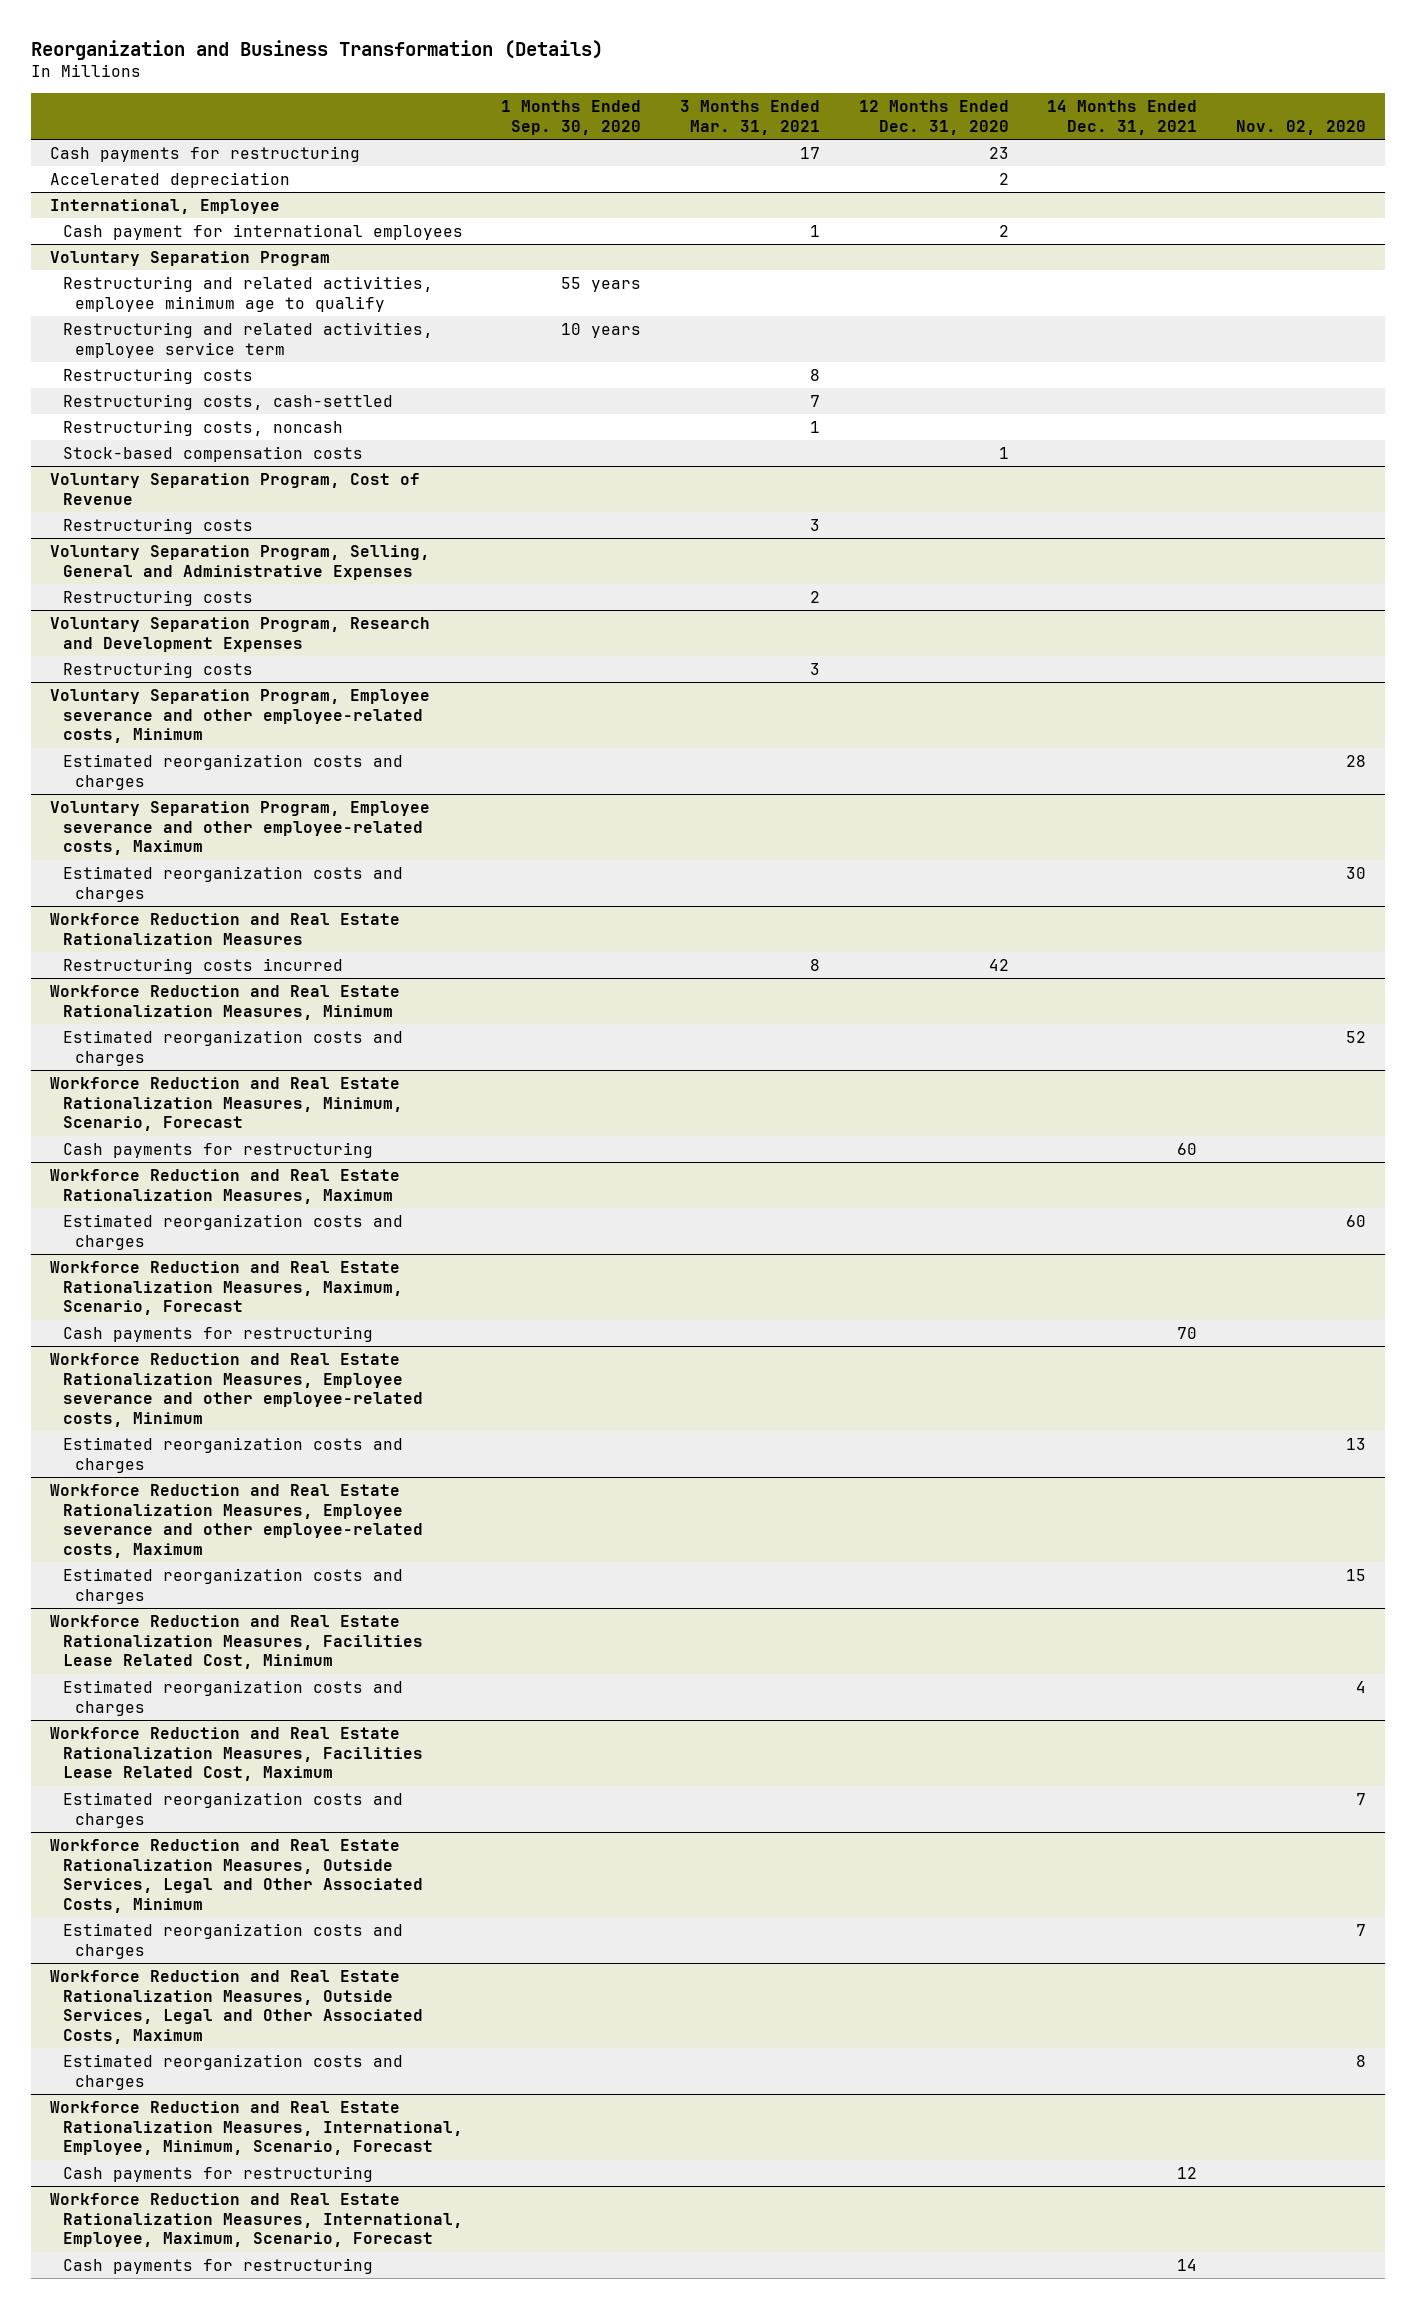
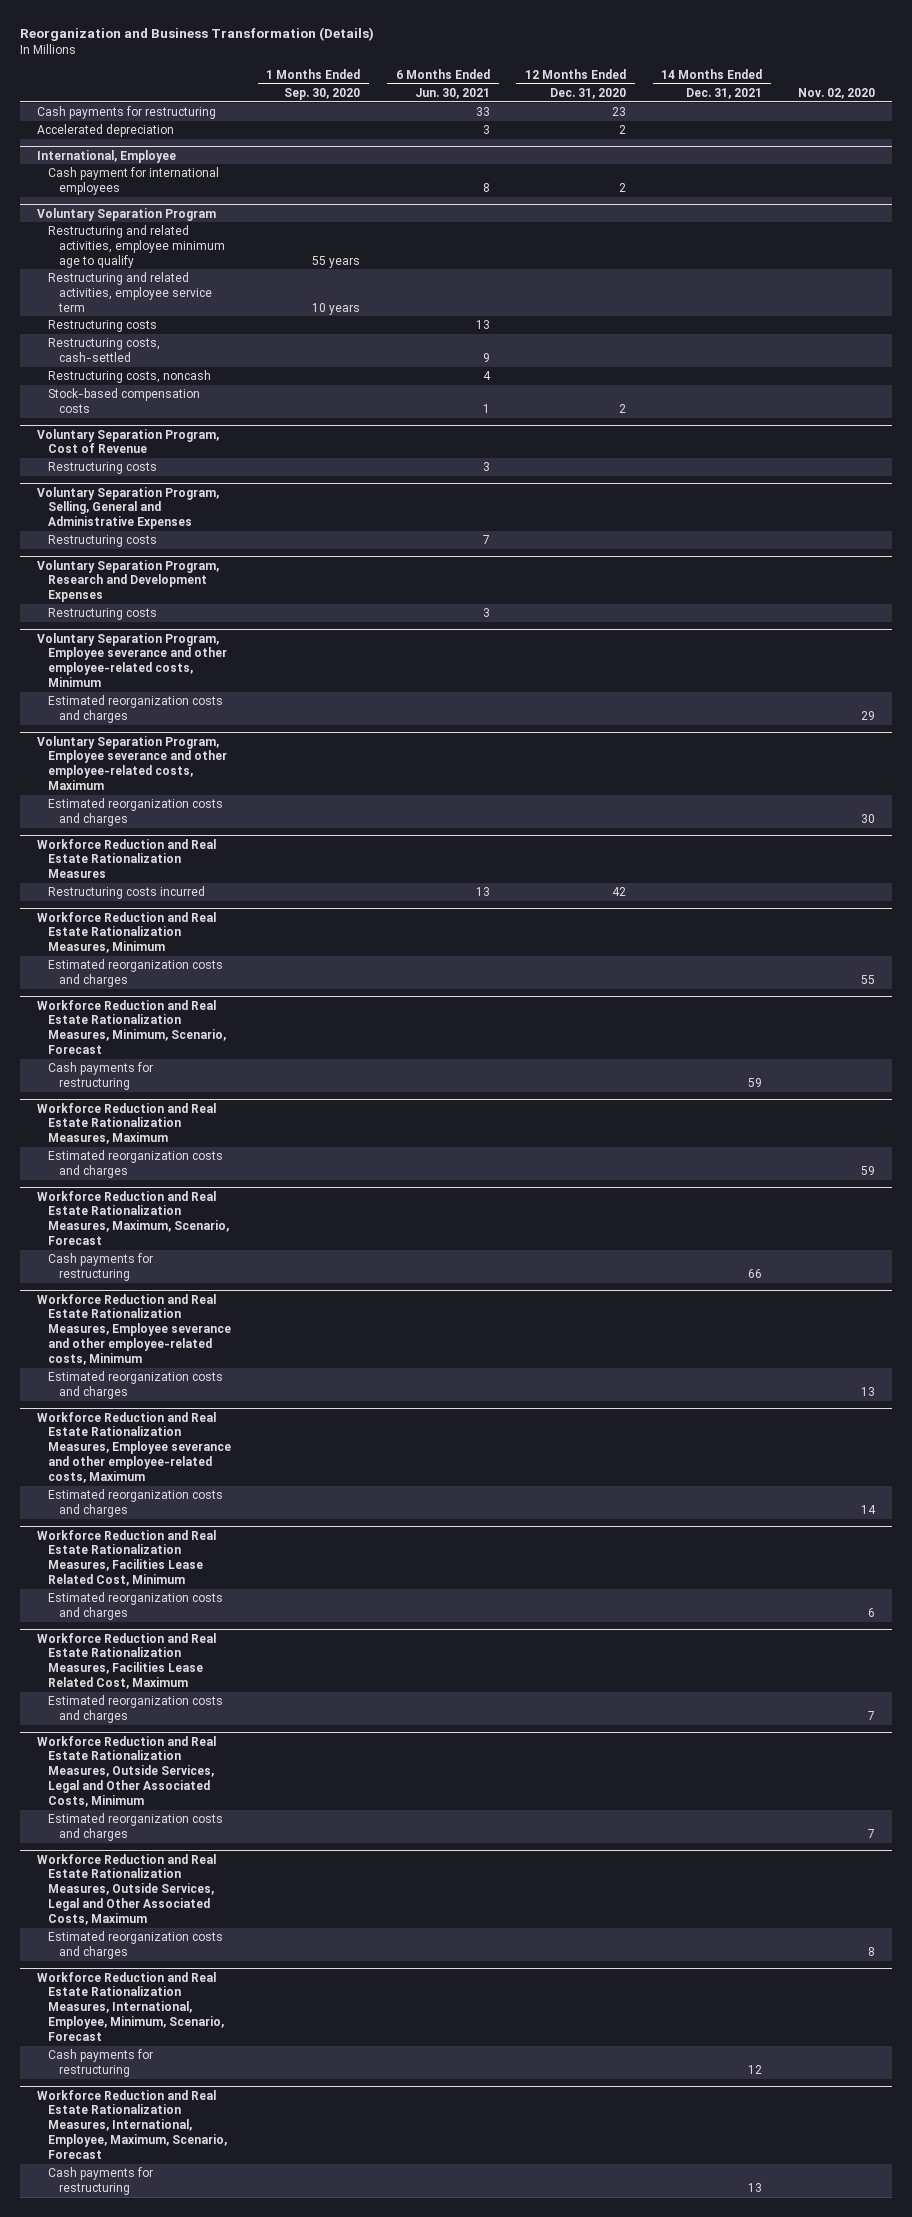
- | 1 Months Ended Sep. 30, 2020 | 3 Months Ended Mar. 31, 2021 | 12 Months Ended Dec. 31, 2020 | 14 Months Ended Dec. 31, 2021 | Nov. 02, 2020
+ | 1 Months Ended Sep. 30, 2020 | 6 Months Ended Jun. 30, 2021 | 12 Months Ended Dec. 31, 2020 | 14 Months Ended Dec. 31, 2021 | Nov. 02, 2020
@ Voluntary Separation Program
- Stock-based compensation costs | | | 1 | |
+ Stock-based compensation costs | | 1 | 2 | |
@ Voluntary Separation Program, Employee severance and other employee-related costs, Minimum
- Estimated reorganization costs and charges | | | | | 28
+ Estimated reorganization costs and charges | | | | | 29
@ Workforce Reduction and Real Estate Rationalization Measures, Minimum
- Estimated reorganization costs and charges | | | | | 52
+ Estimated reorganization costs and charges | | | | | 55
@ Workforce Reduction and Real Estate Rationalization Measures, Minimum, Scenario, Forecast
- Cash payments for restructuring | | | | 60 |
+ Cash payments for restructuring | | | | 59 |
@ Workforce Reduction and Real Estate Rationalization Measures, Maximum
- Estimated reorganization costs and charges | | | | | 60
+ Estimated reorganization costs and charges | | | | | 59
@ Workforce Reduction and Real Estate Rationalization Measures, Maximum, Scenario, Forecast
- Cash payments for restructuring | | | | 70 |
+ Cash payments for restructuring | | | | 66 |
@ Workforce Reduction and Real Estate Rationalization Measures, Employee severance and other employee-related costs, Maximum
- Estimated reorganization costs and charges | | | | | 15
+ Estimated reorganization costs and charges | | | | | 14
@ Workforce Reduction and Real Estate Rationalization Measures, Facilities Lease Related Cost, Minimum
- Estimated reorganization costs and charges | | | | | 4
+ Estimated reorganization costs and charges | | | | | 6
@ Workforce Reduction and Real Estate Rationalization Measures, International, Employee, Maximum, Scenario, Forecast
- Cash payments for restructuring | | | | 14 |
+ Cash payments for restructuring | | | | 13 |

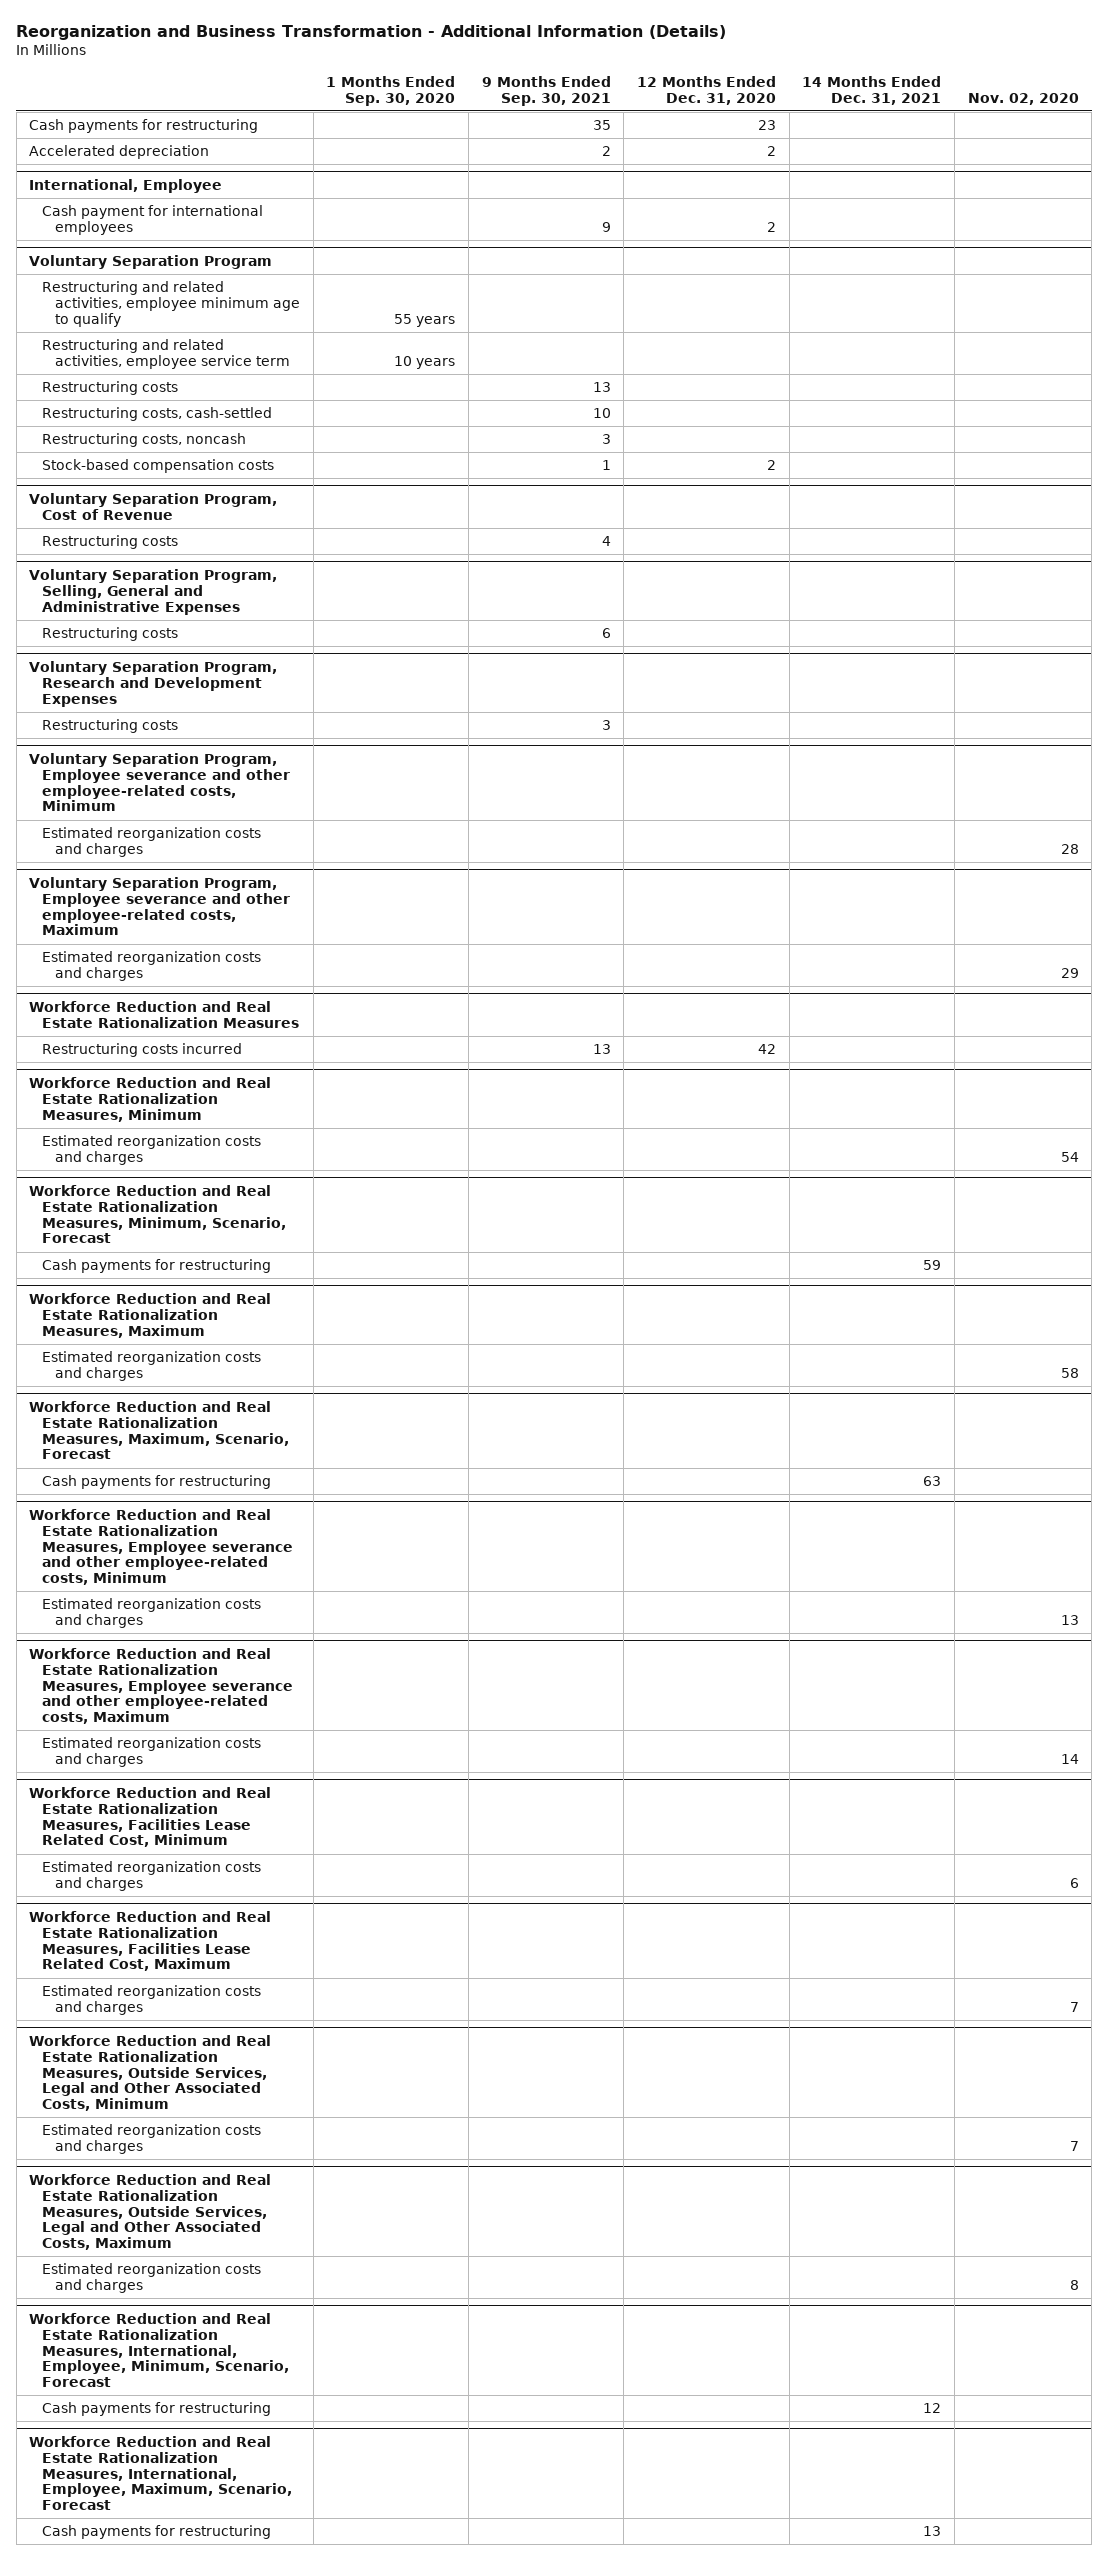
- Reorganization and Business Transformation (Details)
+ Reorganization and Business Transformation - Additional Information (Details)
- | 1 Months Ended Sep. 30, 2020 | 6 Months Ended Jun. 30, 2021 | 12 Months Ended Dec. 31, 2020 | 14 Months Ended Dec. 31, 2021 | Nov. 02, 2020
+ | 1 Months Ended Sep. 30, 2020 | 9 Months Ended Sep. 30, 2021 | 12 Months Ended Dec. 31, 2020 | 14 Months Ended Dec. 31, 2021 | Nov. 02, 2020
@ Voluntary Separation Program, Employee severance and other employee-related costs, Minimum
- Estimated reorganization costs and charges | | | | | 29
+ Estimated reorganization costs and charges | | | | | 28
@ Voluntary Separation Program, Employee severance and other employee-related costs, Maximum
- Estimated reorganization costs and charges | | | | | 30
+ Estimated reorganization costs and charges | | | | | 29
@ Workforce Reduction and Real Estate Rationalization Measures, Minimum
- Estimated reorganization costs and charges | | | | | 55
+ Estimated reorganization costs and charges | | | | | 54
@ Workforce Reduction and Real Estate Rationalization Measures, Maximum
- Estimated reorganization costs and charges | | | | | 59
+ Estimated reorganization costs and charges | | | | | 58
@ Workforce Reduction and Real Estate Rationalization Measures, Maximum, Scenario, Forecast
- Cash payments for restructuring | | | | 66 |
+ Cash payments for restructuring | | | | 63 |

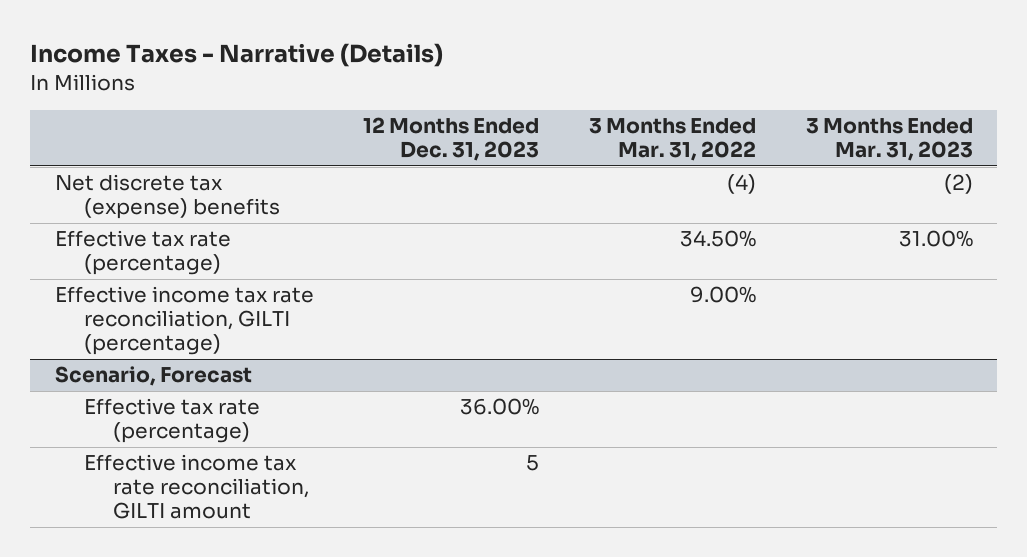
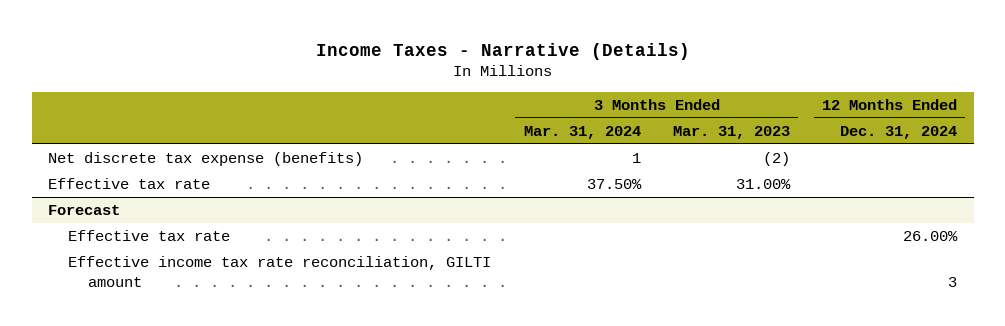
- | 12 Months Ended Dec. 31, 2023 | 3 Months Ended Mar. 31, 2022 | 3 Months Ended Mar. 31, 2023
+ | 3 Months Ended Mar. 31, 2024 | 3 Months Ended Mar. 31, 2023 | 12 Months Ended Dec. 31, 2024
- Net discrete tax (expense) benefits | | (4) | (2)
- Effective tax rate (percentage) | | 34.50% | 31.00%
- Effective income tax rate reconciliation, GILTI (percentage) | | 9.00% |
- Scenario, Forecast
- Effective tax rate (percentage) | 36.00% | |
+ Net discrete tax expense (benefits) | 1 | (2) |
+ Effective tax rate | 37.50% | 31.00% |
+ Forecast
+ Effective tax rate | | | 26.00%

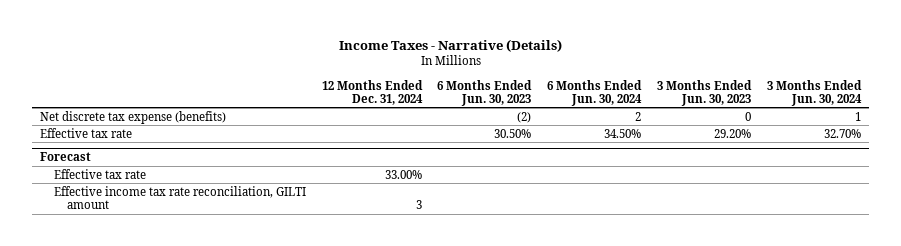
- | 3 Months Ended Mar. 31, 2024 | 3 Months Ended Mar. 31, 2023 | 12 Months Ended Dec. 31, 2024
+ | 12 Months Ended Dec. 31, 2024 | 6 Months Ended Jun. 30, 2023 | 6 Months Ended Jun. 30, 2024 | 3 Months Ended Jun. 30, 2023 | 3 Months Ended Jun. 30, 2024
@ Forecast
- Effective tax rate | | | 26.00%
+ Effective tax rate | 33.00% | | | |

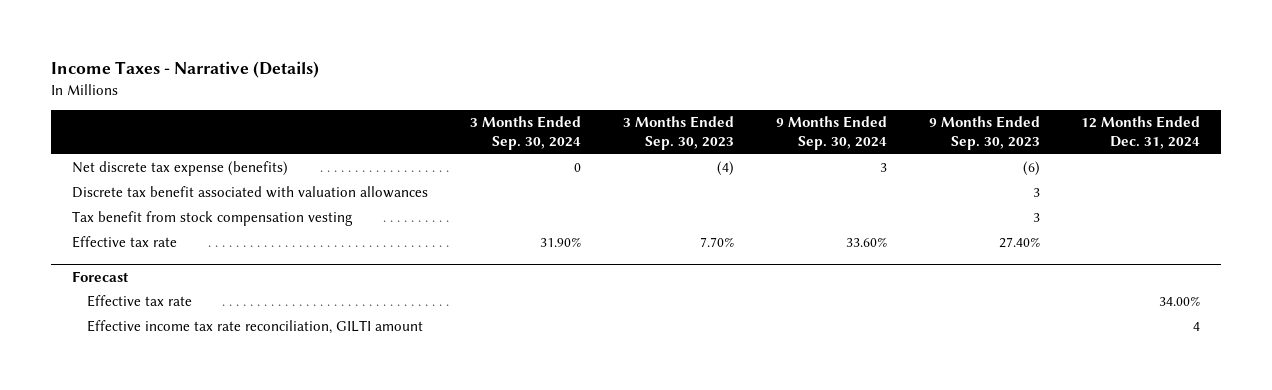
- | 12 Months Ended Dec. 31, 2024 | 6 Months Ended Jun. 30, 2023 | 6 Months Ended Jun. 30, 2024 | 3 Months Ended Jun. 30, 2023 | 3 Months Ended Jun. 30, 2024
+ | 3 Months Ended Sep. 30, 2024 | 3 Months Ended Sep. 30, 2023 | 9 Months Ended Sep. 30, 2024 | 9 Months Ended Sep. 30, 2023 | 12 Months Ended Dec. 31, 2024
+ Discrete tax benefit associated with valuation allowances | | | | 3 |
+ Tax benefit from stock compensation vesting | | | | 3 |
@ Forecast
- Effective tax rate | 33.00% | | | |
- Effective income tax rate reconciliation, GILTI amount | 3 | | | |
+ Effective tax rate | | | | | 34.00%
+ Effective income tax rate reconciliation, GILTI amount | | | | | 4

